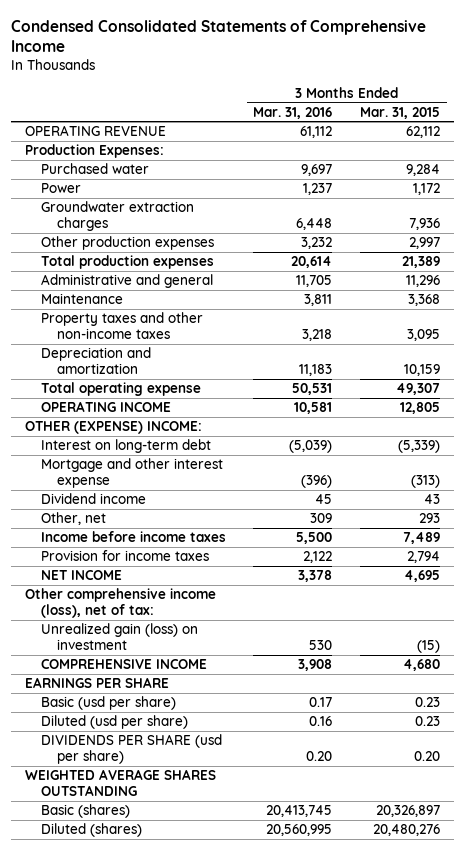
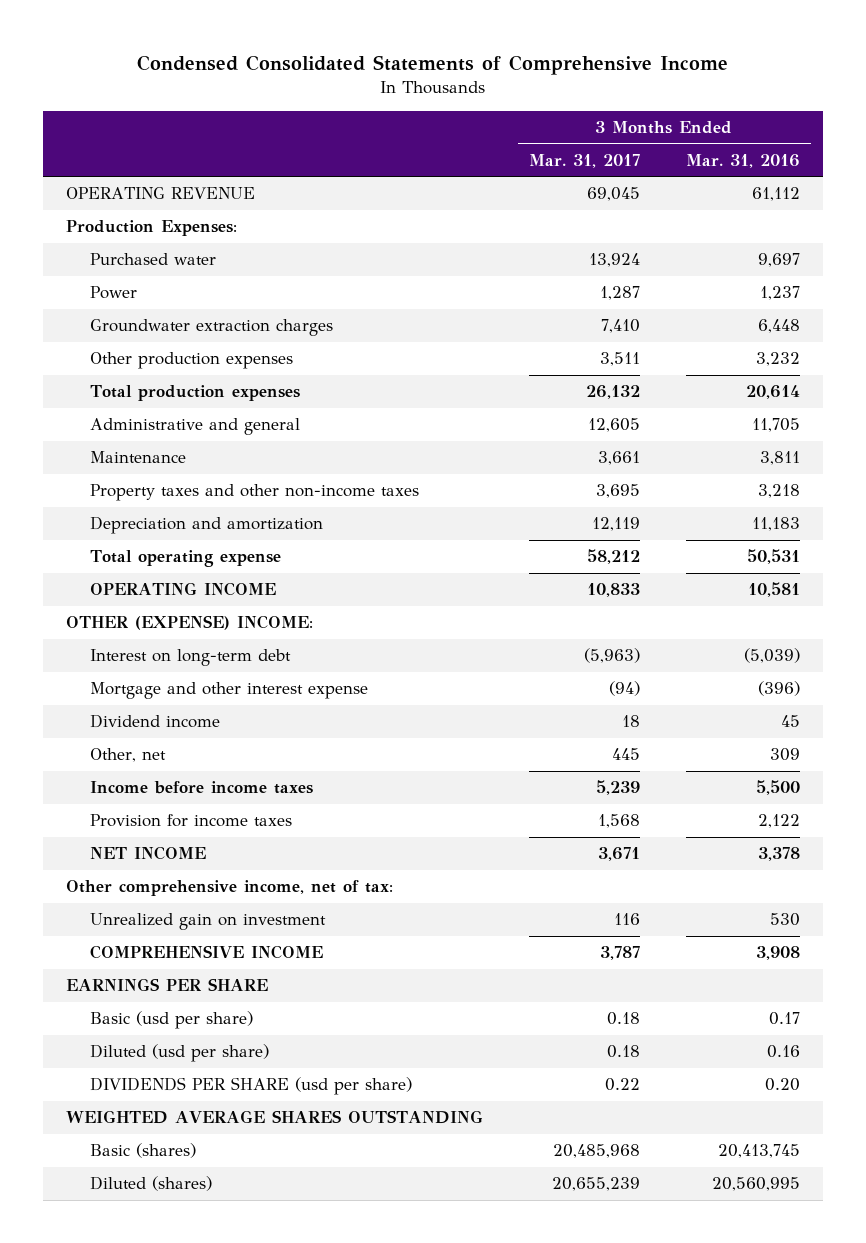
- | 3 Months Ended Mar. 31, 2016 | 3 Months Ended Mar. 31, 2015
+ | 3 Months Ended Mar. 31, 2017 | 3 Months Ended Mar. 31, 2016
- Other comprehensive income (loss), net of tax:
- Unrealized gain (loss) on investment | 530 | (15)
+ Other comprehensive income, net of tax:
+ Unrealized gain on investment | 116 | 530

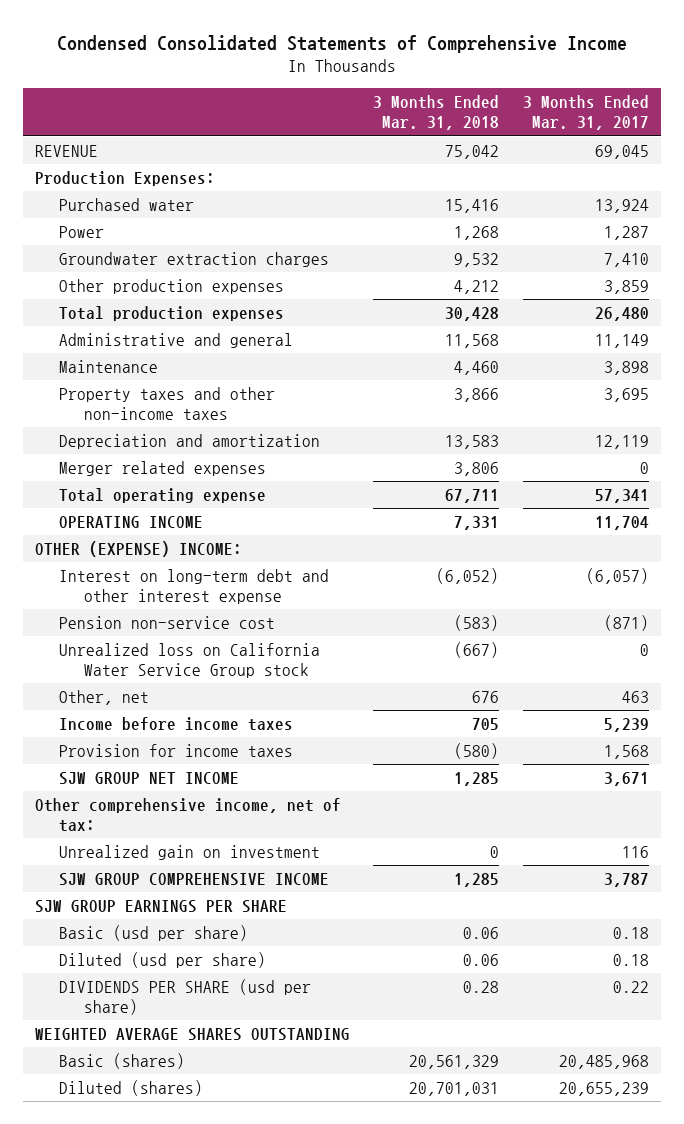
- | 3 Months Ended Mar. 31, 2017 | 3 Months Ended Mar. 31, 2016
+ | 3 Months Ended Mar. 31, 2018 | 3 Months Ended Mar. 31, 2017
- OPERATING REVENUE | 69,045 | 61,112
+ REVENUE | 75,042 | 69,045
- Other production expenses | 3,511 | 3,232
- Total production expenses | 26,132 | 20,614
- Administrative and general | 12,605 | 11,705
- Maintenance | 3,661 | 3,811
+ Other production expenses | 4,212 | 3,859
+ Total production expenses | 30,428 | 26,480
+ Administrative and general | 11,568 | 11,149
+ Maintenance | 4,460 | 3,898
- Total operating expense | 58,212 | 50,531
- OPERATING INCOME | 10,833 | 10,581
+ Merger related expenses | 3,806 | 0
+ Total operating expense | 67,711 | 57,341
+ OPERATING INCOME | 7,331 | 11,704
- Interest on long-term debt | (5,963) | (5,039)
- Mortgage and other interest expense | (94) | (396)
- Dividend income | 18 | 45
- Other, net | 445 | 309
+ Interest on long-term debt and other interest expense | (6,052) | (6,057)
+ Pension non-service cost | (583) | (871)
+ Unrealized loss on California Water Service Group stock | (667) | 0
+ Other, net | 676 | 463
- NET INCOME | 3,671 | 3,378
+ SJW GROUP NET INCOME | 1,285 | 3,671
- COMPREHENSIVE INCOME | 3,787 | 3,908
- EARNINGS PER SHARE
+ SJW GROUP COMPREHENSIVE INCOME | 1,285 | 3,787
+ SJW GROUP EARNINGS PER SHARE

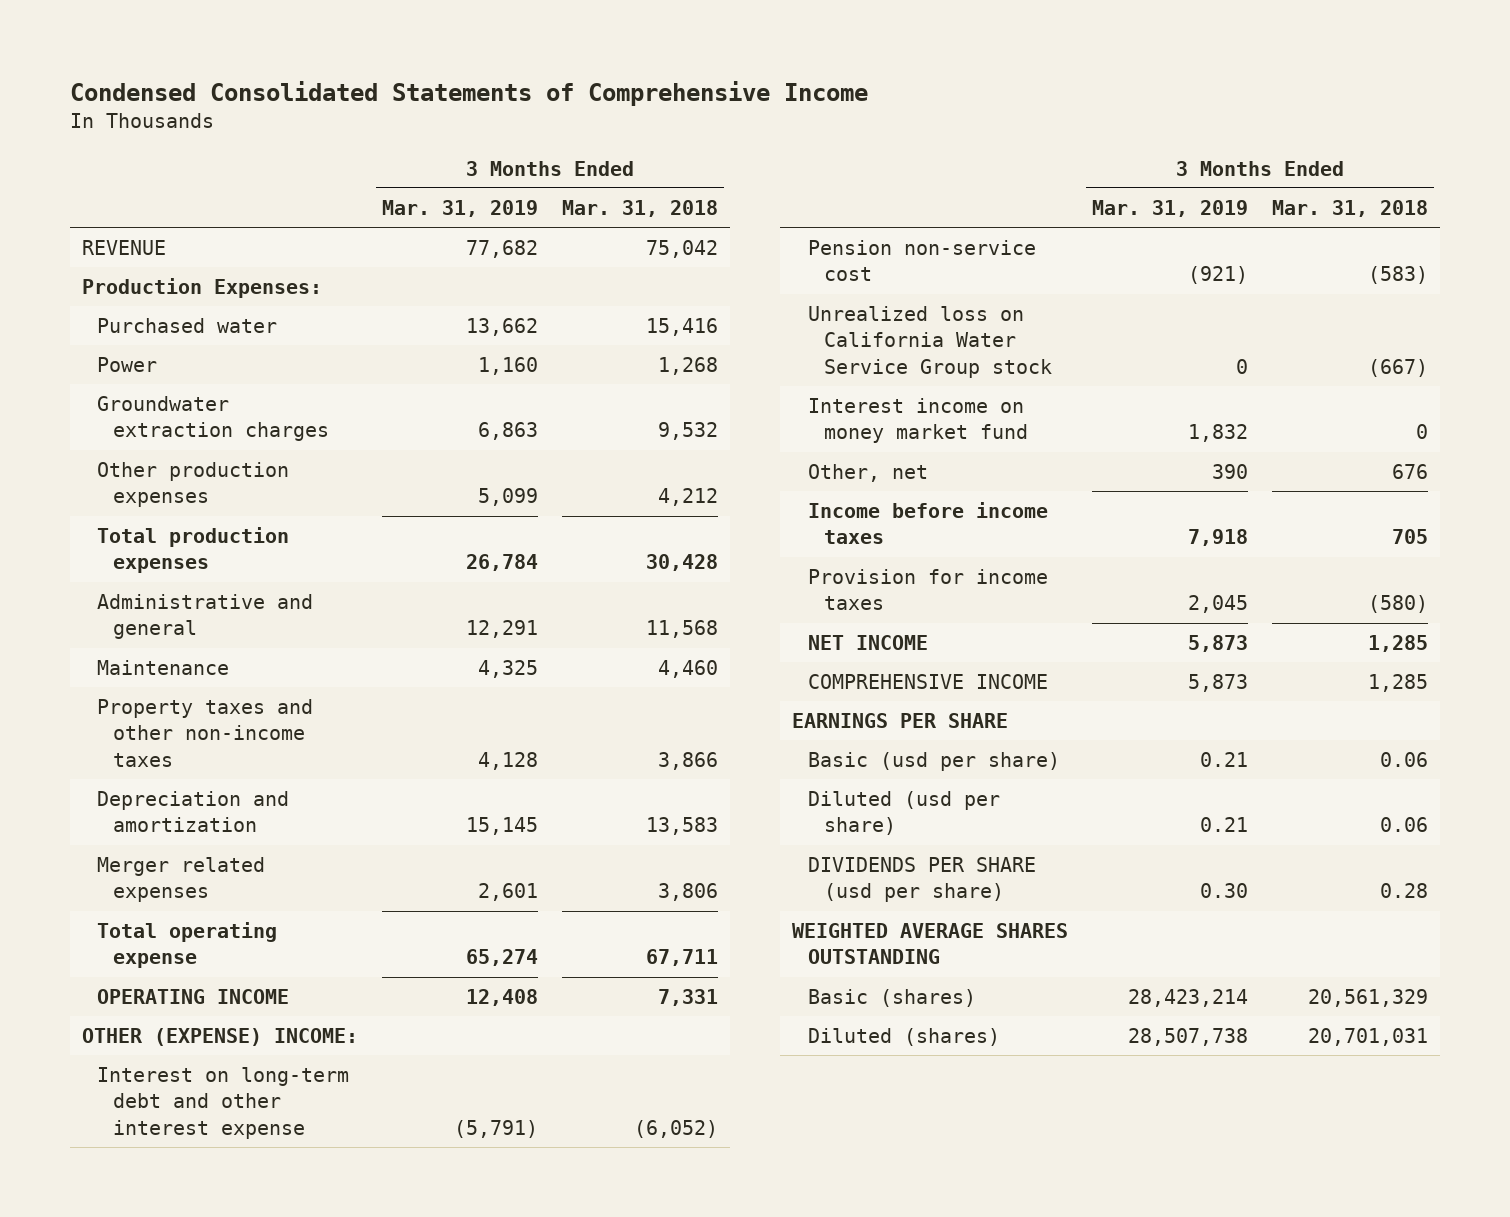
- | 3 Months Ended Mar. 31, 2018 | 3 Months Ended Mar. 31, 2017
+ | 3 Months Ended Mar. 31, 2019 | 3 Months Ended Mar. 31, 2018
+ Interest income on money market fund | 1,832 | 0
- SJW GROUP NET INCOME | 1,285 | 3,671
- Other comprehensive income, net of tax:
- Unrealized gain on investment | 0 | 116
- SJW GROUP COMPREHENSIVE INCOME | 1,285 | 3,787
- SJW GROUP EARNINGS PER SHARE
+ NET INCOME | 5,873 | 1,285
+ COMPREHENSIVE INCOME | 5,873 | 1,285
+ EARNINGS PER SHARE

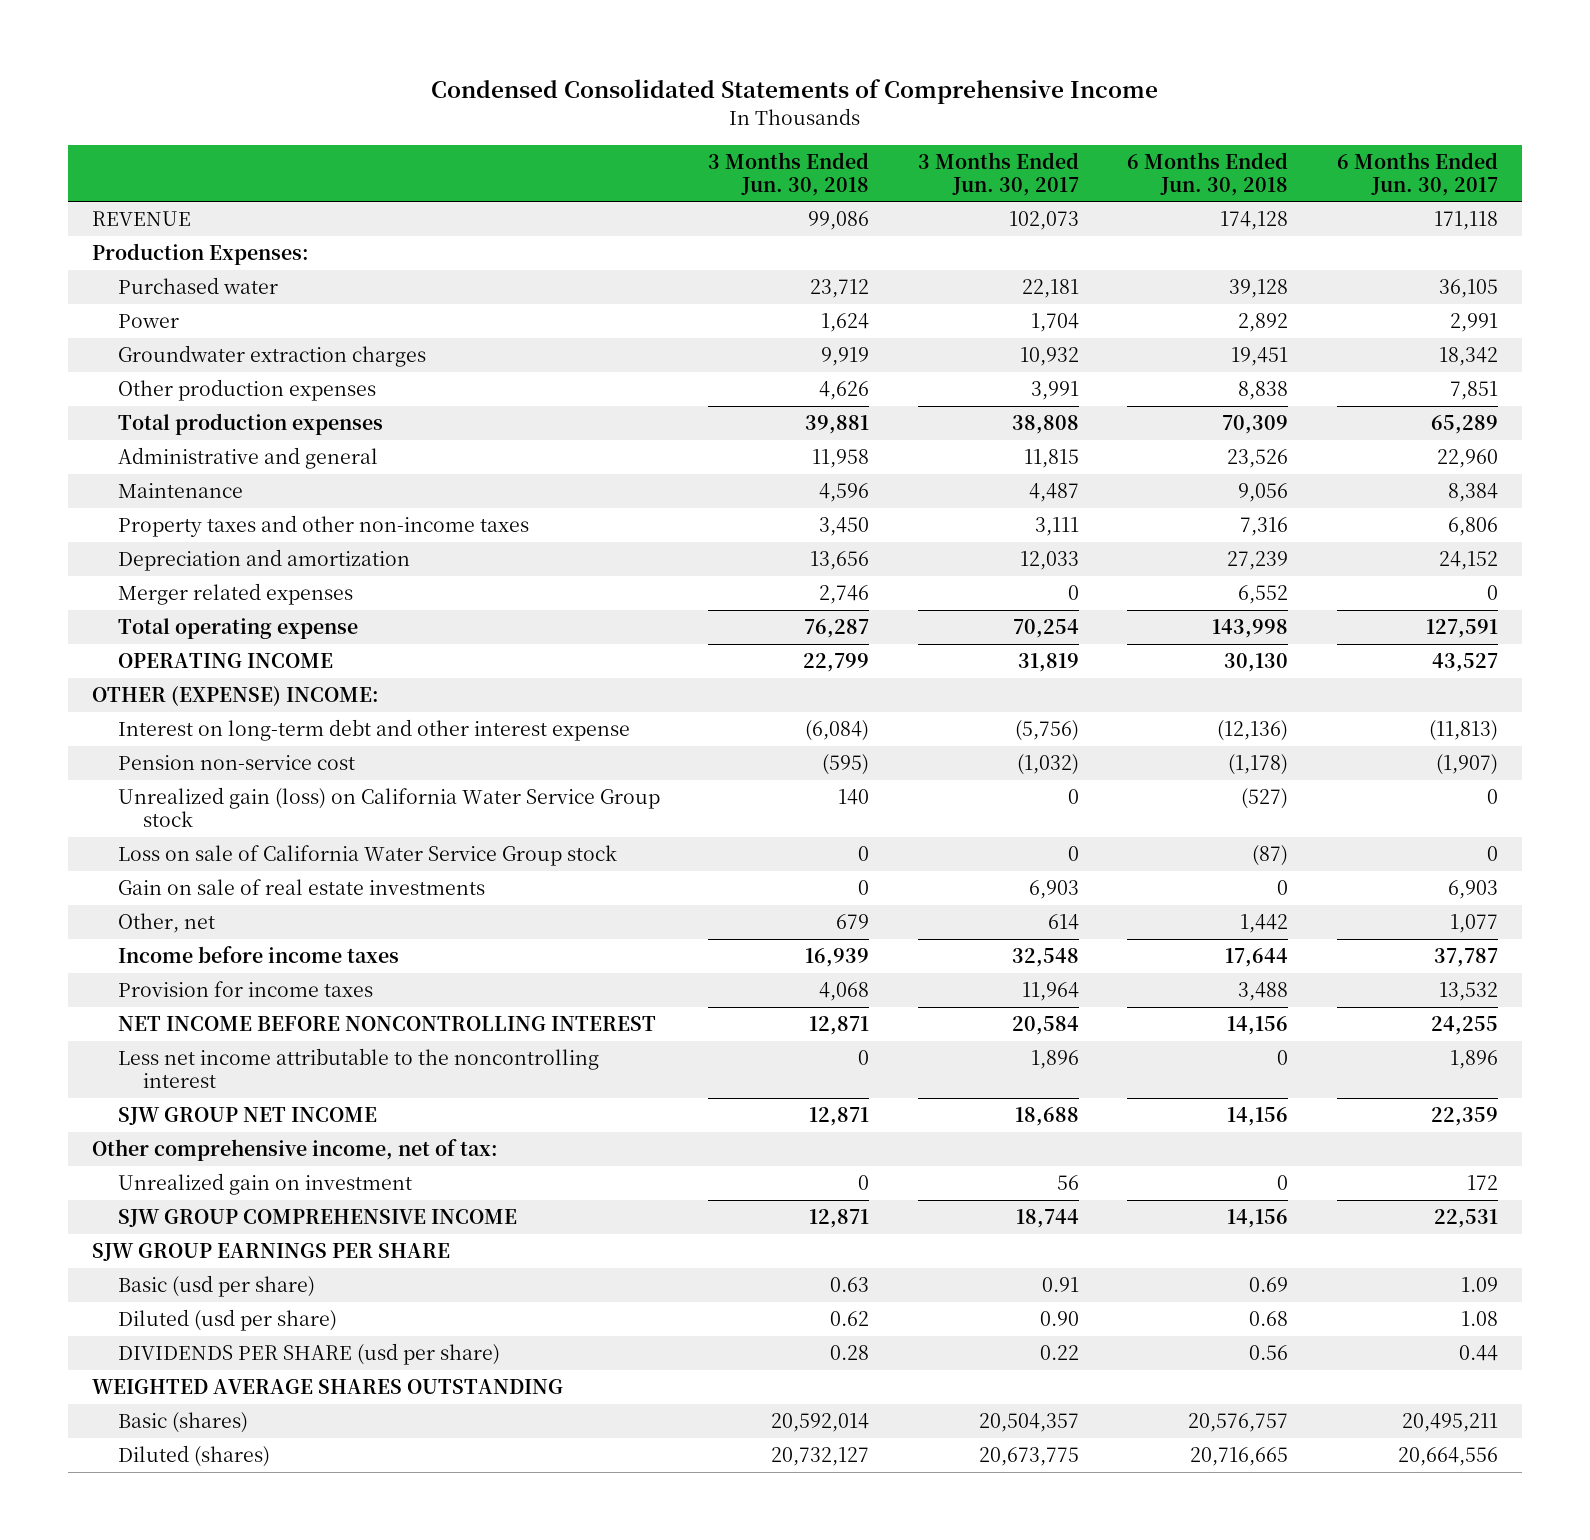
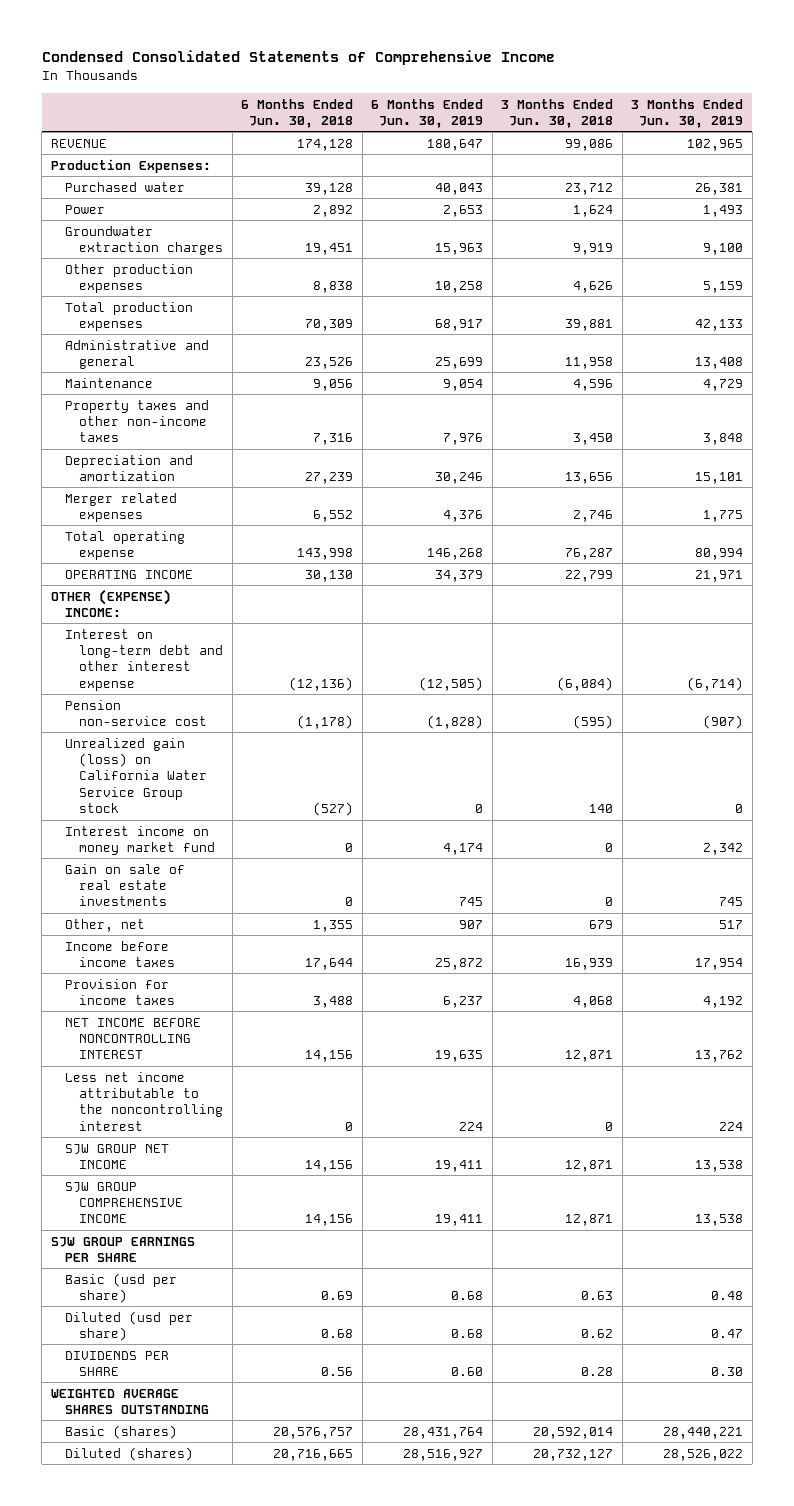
- | 3 Months Ended Jun. 30, 2018 | 3 Months Ended Jun. 30, 2017 | 6 Months Ended Jun. 30, 2018 | 6 Months Ended Jun. 30, 2017
+ | 6 Months Ended Jun. 30, 2018 | 6 Months Ended Jun. 30, 2019 | 3 Months Ended Jun. 30, 2018 | 3 Months Ended Jun. 30, 2019
- Loss on sale of California Water Service Group stock | 0 | 0 | (87) | 0
+ Interest income on money market fund | 0 | 4,174 | 0 | 2,342
- Other, net | 679 | 614 | 1,442 | 1,077
+ Other, net | 1,355 | 907 | 679 | 517
- Other comprehensive income, net of tax:
- Unrealized gain on investment | 0 | 56 | 0 | 172
- DIVIDENDS PER SHARE (usd per share) | 0.28 | 0.22 | 0.56 | 0.44
+ DIVIDENDS PER SHARE | 0.56 | 0.60 | 0.28 | 0.30

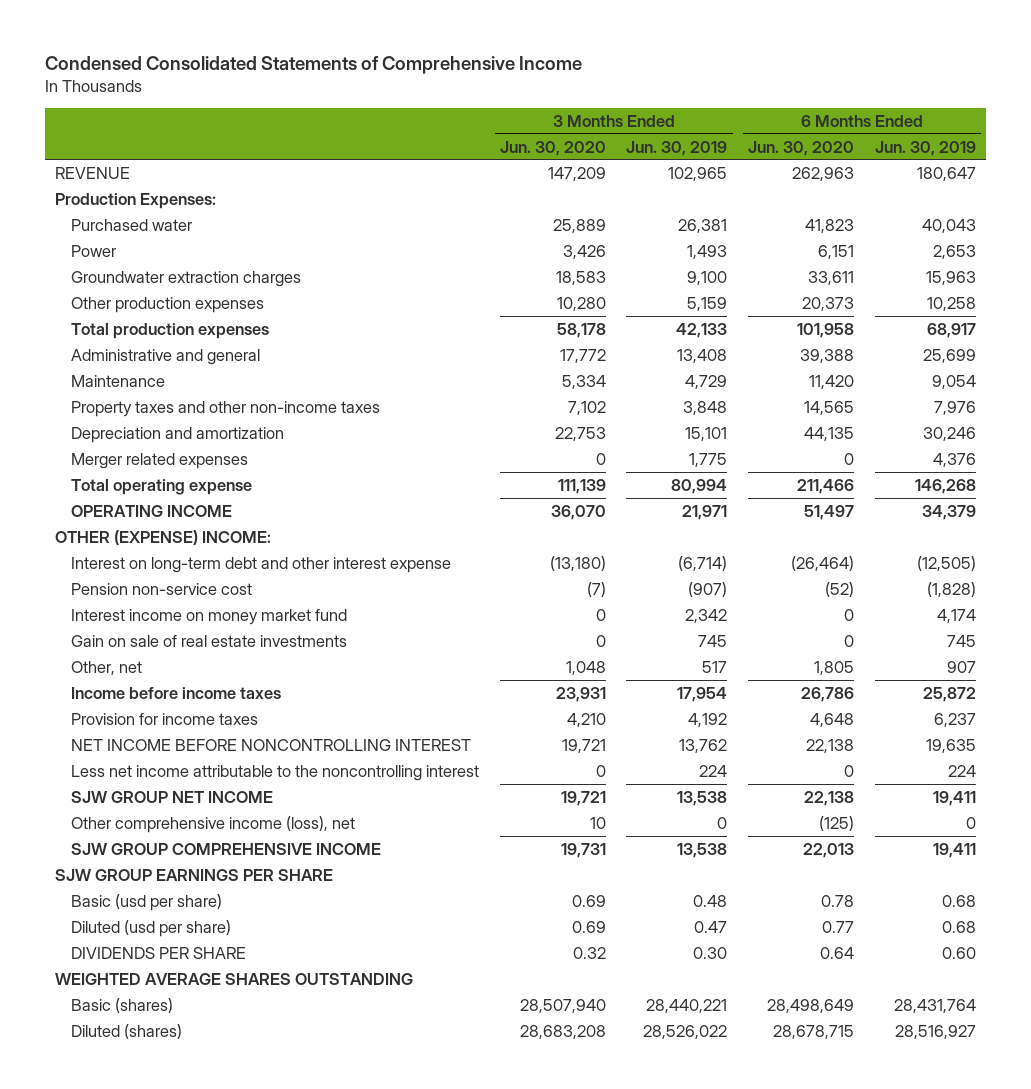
- | 6 Months Ended Jun. 30, 2018 | 6 Months Ended Jun. 30, 2019 | 3 Months Ended Jun. 30, 2018 | 3 Months Ended Jun. 30, 2019
+ | 3 Months Ended Jun. 30, 2020 | 3 Months Ended Jun. 30, 2019 | 6 Months Ended Jun. 30, 2020 | 6 Months Ended Jun. 30, 2019
- Unrealized gain (loss) on California Water Service Group stock | (527) | 0 | 140 | 0
+ Other comprehensive income (loss), net | 10 | 0 | (125) | 0

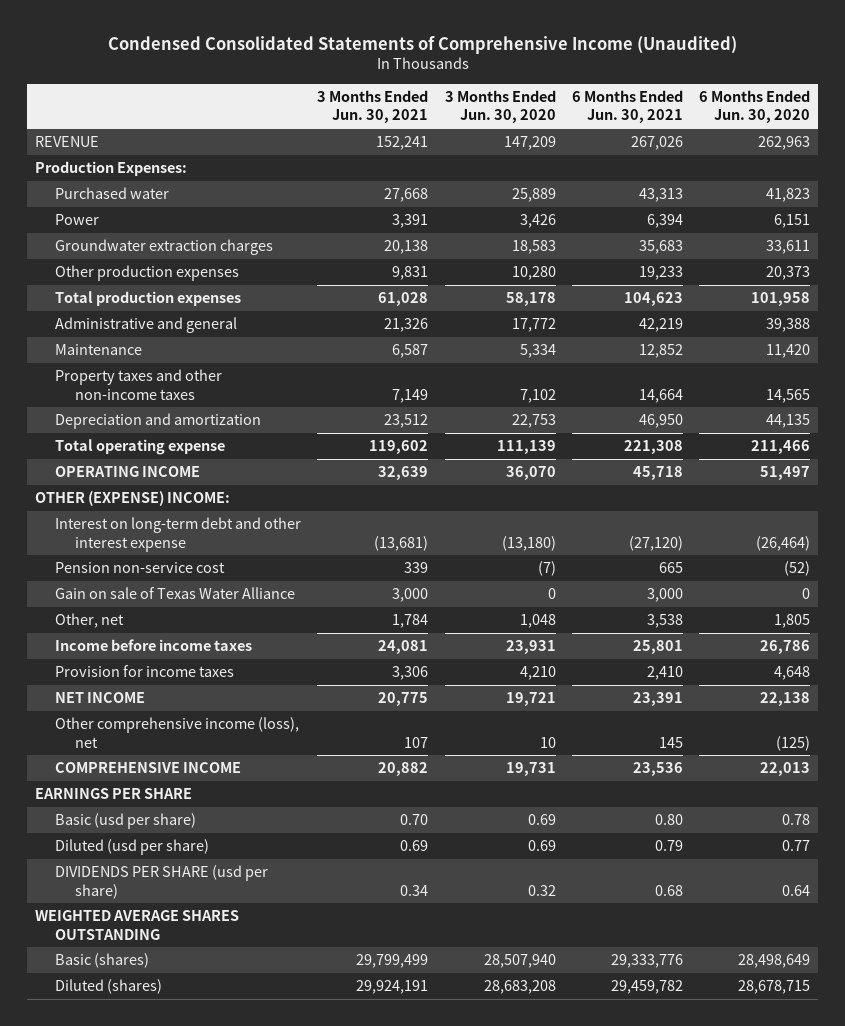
- Condensed Consolidated Statements of Comprehensive Income
+ Condensed Consolidated Statements of Comprehensive Income (Unaudited)
- | 3 Months Ended Jun. 30, 2020 | 3 Months Ended Jun. 30, 2019 | 6 Months Ended Jun. 30, 2020 | 6 Months Ended Jun. 30, 2019
+ | 3 Months Ended Jun. 30, 2021 | 3 Months Ended Jun. 30, 2020 | 6 Months Ended Jun. 30, 2021 | 6 Months Ended Jun. 30, 2020
- Merger related expenses | 0 | 1,775 | 0 | 4,376
- Interest income on money market fund | 0 | 2,342 | 0 | 4,174
- Gain on sale of real estate investments | 0 | 745 | 0 | 745
+ Gain on sale of Texas Water Alliance | 3,000 | 0 | 3,000 | 0
- NET INCOME BEFORE NONCONTROLLING INTEREST | 19,721 | 13,762 | 22,138 | 19,635
- Less net income attributable to the noncontrolling interest | 0 | 224 | 0 | 224
- SJW GROUP NET INCOME | 19,721 | 13,538 | 22,138 | 19,411
+ NET INCOME | 20,775 | 19,721 | 23,391 | 22,138
- SJW GROUP COMPREHENSIVE INCOME | 19,731 | 13,538 | 22,013 | 19,411
- SJW GROUP EARNINGS PER SHARE
+ COMPREHENSIVE INCOME | 20,882 | 19,731 | 23,536 | 22,013
+ EARNINGS PER SHARE
- DIVIDENDS PER SHARE | 0.32 | 0.30 | 0.64 | 0.60
+ DIVIDENDS PER SHARE (usd per share) | 0.34 | 0.32 | 0.68 | 0.64

